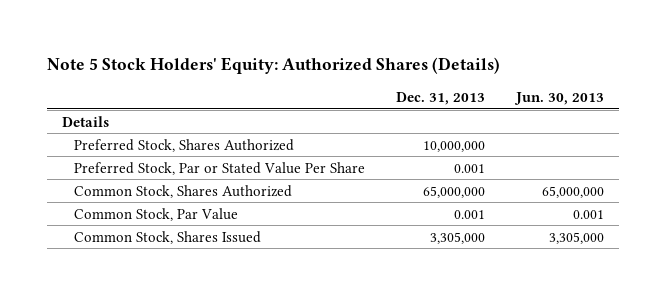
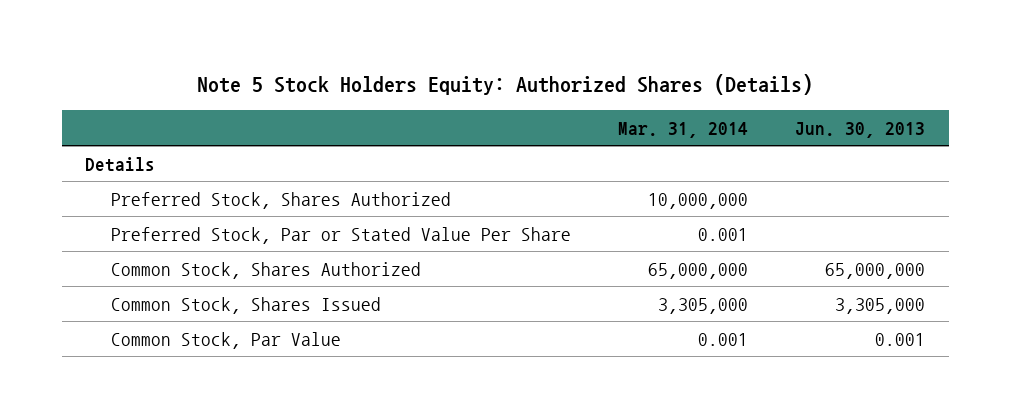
- Note 5 Stock Holders' Equity: Authorized Shares (Details)
+ Note 5 Stock Holders Equity: Authorized Shares (Details)
- | Dec. 31, 2013 | Jun. 30, 2013
+ | Mar. 31, 2014 | Jun. 30, 2013
moved down: Common Stock, Par Value | 0.001 | 0.001

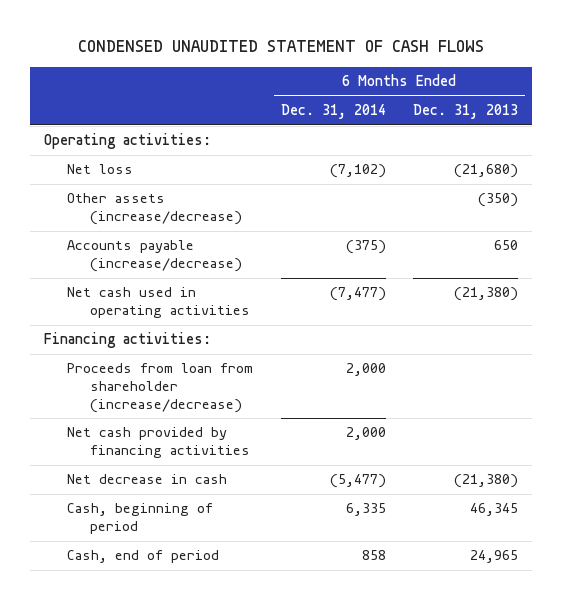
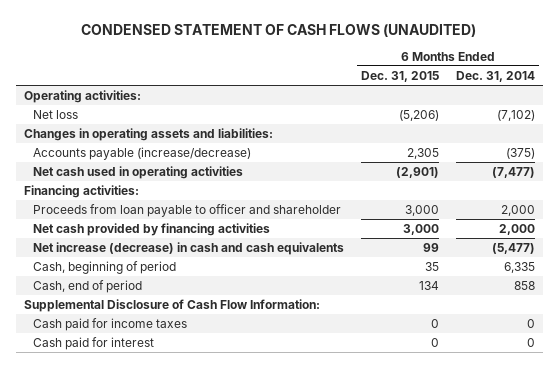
- CONDENSED UNAUDITED STATEMENT OF CASH FLOWS
+ CONDENSED STATEMENT OF CASH FLOWS (UNAUDITED)
- | 6 Months Ended Dec. 31, 2014 | 6 Months Ended Dec. 31, 2013
+ | 6 Months Ended Dec. 31, 2015 | 6 Months Ended Dec. 31, 2014
- Other assets (increase/decrease) | | (350)
+ Changes in operating assets and liabilities:
- Proceeds from loan from shareholder (increase/decrease) | 2,000 |
+ Proceeds from loan payable to officer and shareholder | 3,000 | 2,000
- Net decrease in cash | (5,477) | (21,380)
+ Net increase (decrease) in cash and cash equivalents | 99 | (5,477)
+ Supplemental Disclosure of Cash Flow Information:
+ Cash paid for income taxes | 0 | 0
+ Cash paid for interest | 0 | 0

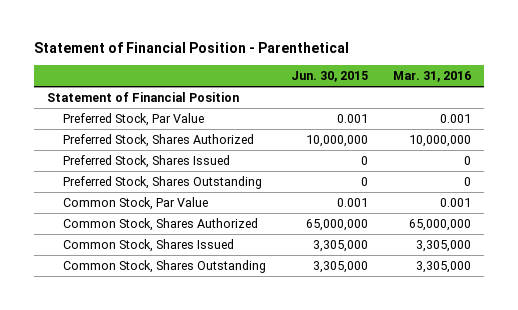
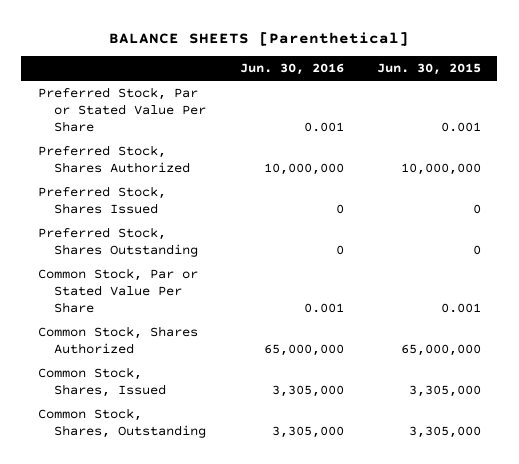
- Statement of Financial Position - Parenthetical
+ BALANCE SHEETS [Parenthetical]
- | Jun. 30, 2015 | Mar. 31, 2016
+ | Jun. 30, 2016 | Jun. 30, 2015
- Statement of Financial Position
- Preferred Stock, Par Value | 0.001 | 0.001
+ Preferred Stock, Par or Stated Value Per Share | 0.001 | 0.001
- Common Stock, Par Value | 0.001 | 0.001
+ Common Stock, Par or Stated Value Per Share | 0.001 | 0.001
- Common Stock, Shares Issued | 3,305,000 | 3,305,000
- Common Stock, Shares Outstanding | 3,305,000 | 3,305,000
+ Common Stock, Shares, Issued | 3,305,000 | 3,305,000
+ Common Stock, Shares, Outstanding | 3,305,000 | 3,305,000

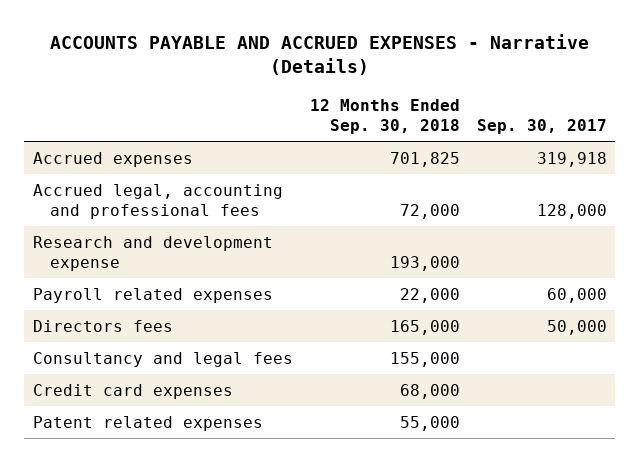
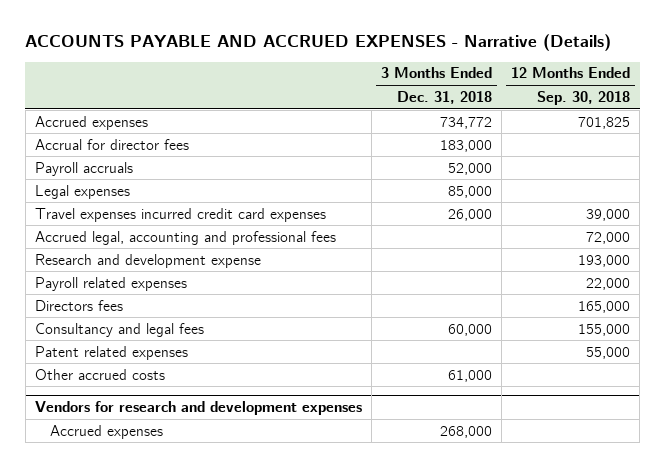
- | 12 Months Ended Sep. 30, 2018 | Sep. 30, 2017
+ | 3 Months Ended Dec. 31, 2018 | 12 Months Ended Sep. 30, 2018
+ Accrual for director fees | 183,000 |
+ Payroll accruals | 52,000 |
+ Legal expenses | 85,000 |
+ Travel expenses incurred credit card expenses | 26,000 | 39,000
- Credit card expenses | 68,000 |
+ Other accrued costs | 61,000 |
+ Vendors for research and development expenses
+ Accrued expenses | 268,000 |

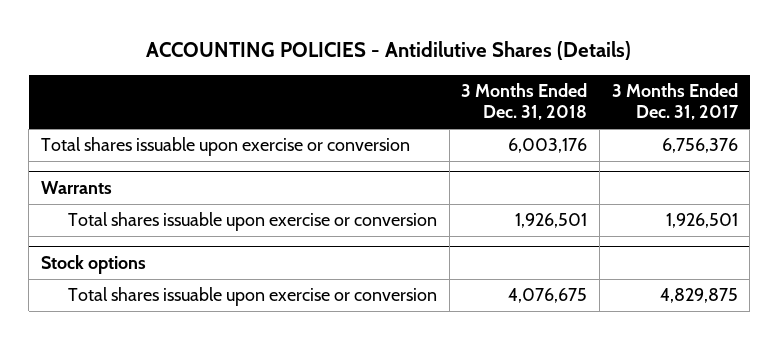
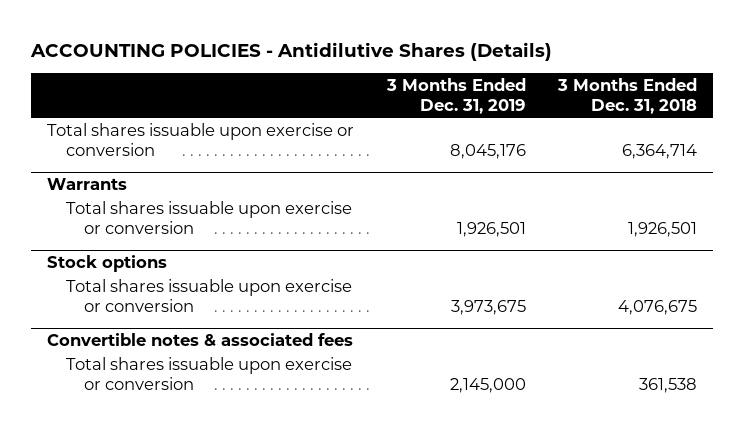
- | 3 Months Ended Dec. 31, 2018 | 3 Months Ended Dec. 31, 2017
+ | 3 Months Ended Dec. 31, 2019 | 3 Months Ended Dec. 31, 2018
- Total shares issuable upon exercise or conversion | 6,003,176 | 6,756,376
+ Total shares issuable upon exercise or conversion | 8,045,176 | 6,364,714
+ Convertible notes & associated fees
+ Total shares issuable upon exercise or conversion | 2,145,000 | 361,538

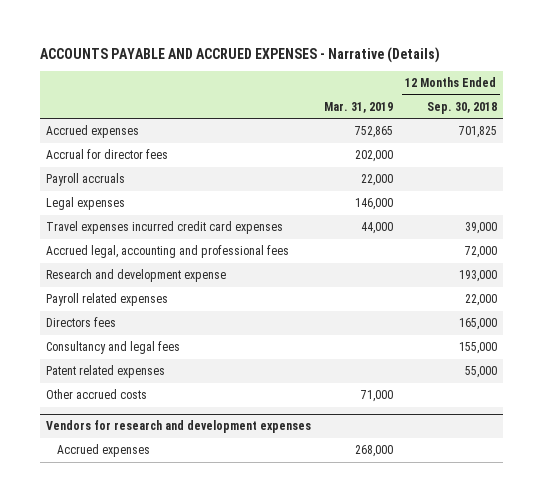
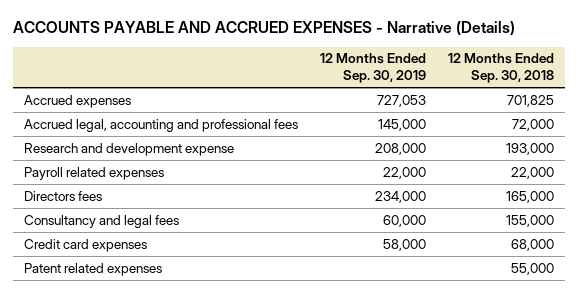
- | Mar. 31, 2019 | 12 Months Ended Sep. 30, 2018
+ | 12 Months Ended Sep. 30, 2019 | 12 Months Ended Sep. 30, 2018
- Accrual for director fees | 202,000 |
- Payroll accruals | 22,000 |
- Legal expenses | 146,000 |
- Travel expenses incurred credit card expenses | 44,000 | 39,000
+ Credit card expenses | 58,000 | 68,000
- Other accrued costs | 71,000 |
- Vendors for research and development expenses
- Accrued expenses | 268,000 |

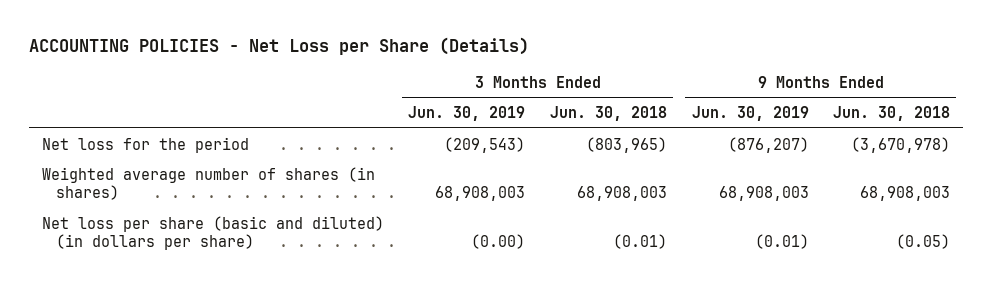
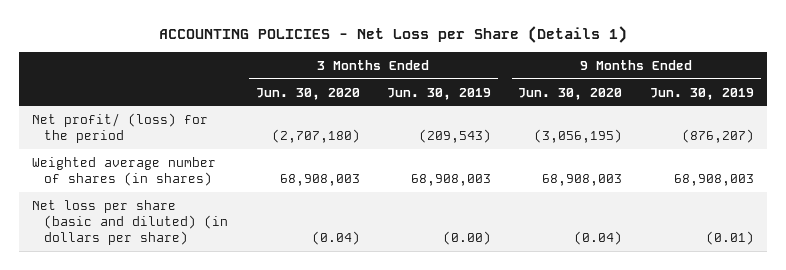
- ACCOUNTING POLICIES - Net Loss per Share (Details)
+ ACCOUNTING POLICIES - Net Loss per Share (Details 1)
- | 3 Months Ended Jun. 30, 2019 | 3 Months Ended Jun. 30, 2018 | 9 Months Ended Jun. 30, 2019 | 9 Months Ended Jun. 30, 2018
+ | 3 Months Ended Jun. 30, 2020 | 3 Months Ended Jun. 30, 2019 | 9 Months Ended Jun. 30, 2020 | 9 Months Ended Jun. 30, 2019
- Net loss for the period | (209,543) | (803,965) | (876,207) | (3,670,978)
+ Net profit/ (loss) for the period | (2,707,180) | (209,543) | (3,056,195) | (876,207)

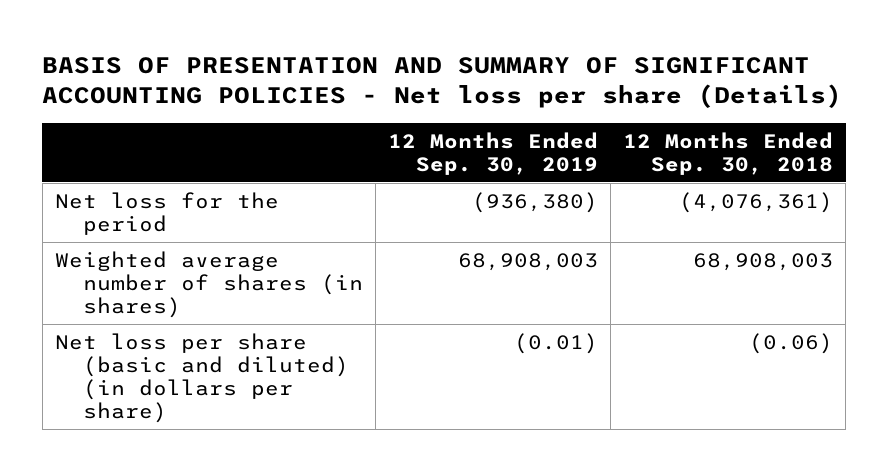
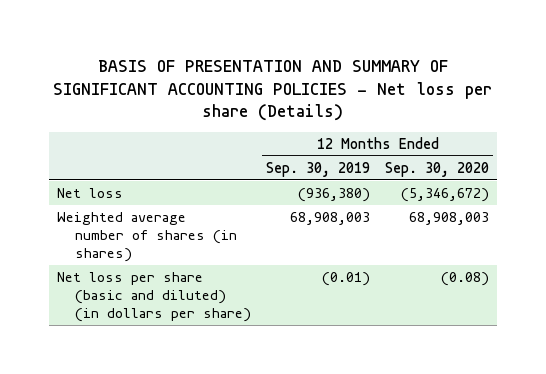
- | 12 Months Ended Sep. 30, 2019 | 12 Months Ended Sep. 30, 2018
+ | 12 Months Ended Sep. 30, 2019 | 12 Months Ended Sep. 30, 2020
- Net loss for the period | (936,380) | (4,076,361)
+ Net loss | (936,380) | (5,346,672)

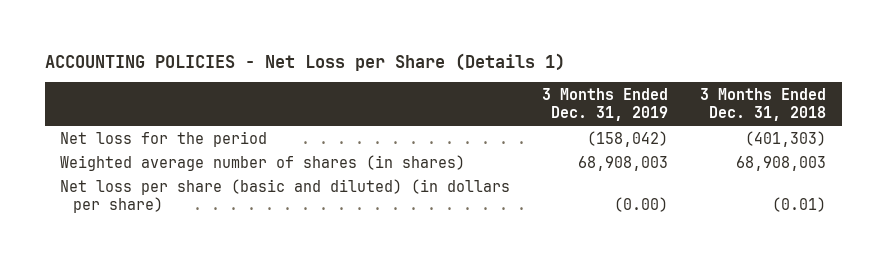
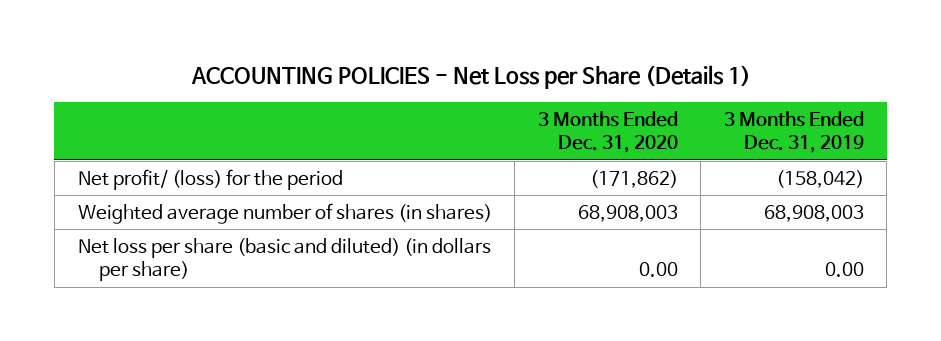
- | 3 Months Ended Dec. 31, 2019 | 3 Months Ended Dec. 31, 2018
+ | 3 Months Ended Dec. 31, 2020 | 3 Months Ended Dec. 31, 2019
- Net loss for the period | (158,042) | (401,303)
+ Net profit/ (loss) for the period | (171,862) | (158,042)
- Net loss per share (basic and diluted) (in dollars per share) | (0.00) | (0.01)
+ Net loss per share (basic and diluted) (in dollars per share) | 0.00 | 0.00

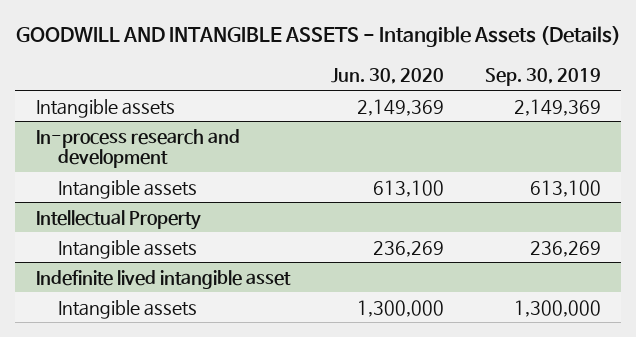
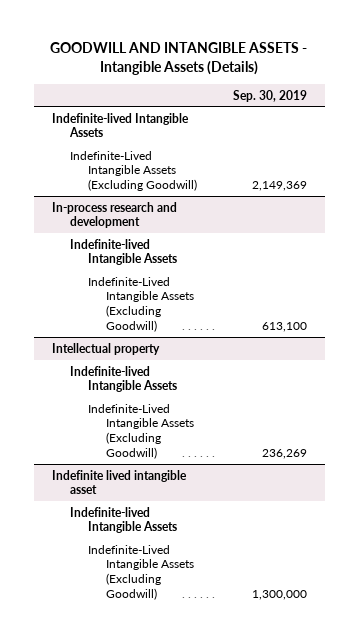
- | Jun. 30, 2020 | Sep. 30, 2019
+ | Sep. 30, 2019
- Intangible assets | 2,149,369 | 2,149,369
+ Indefinite-lived Intangible Assets
+ Indefinite-Lived Intangible Assets (Excluding Goodwill) | 2,149,369
@ In-process research and development
- Intangible assets | 613,100 | 613,100
- Intellectual Property
- Intangible assets | 236,269 | 236,269
@ In-process research and development
+ Indefinite-lived Intangible Assets
+ Indefinite-Lived Intangible Assets (Excluding Goodwill) | 613,100
+ Intellectual property
+ Indefinite-lived Intangible Assets
+ Indefinite-Lived Intangible Assets (Excluding Goodwill) | 236,269
@ Indefinite lived intangible asset
- Intangible assets | 1,300,000 | 1,300,000
+ Indefinite-lived Intangible Assets
+ Indefinite-Lived Intangible Assets (Excluding Goodwill) | 1,300,000

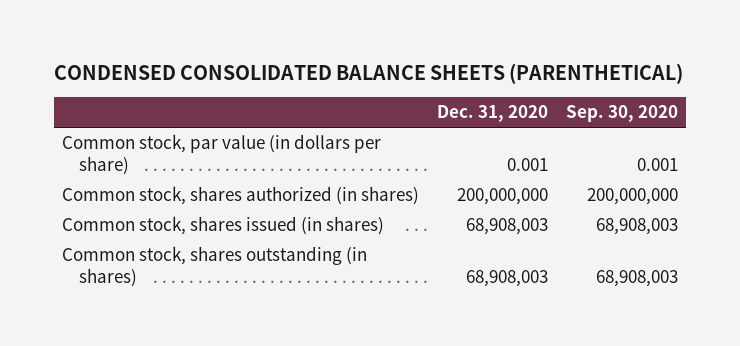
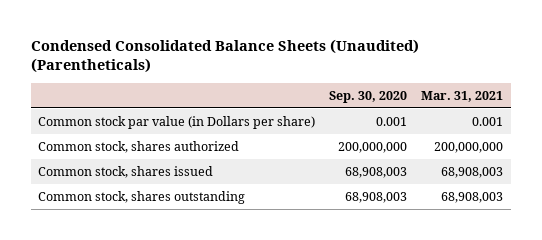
- CONDENSED CONSOLIDATED BALANCE SHEETS (PARENTHETICAL)
+ Condensed Consolidated Balance Sheets (Unaudited) (Parentheticals)
- | Dec. 31, 2020 | Sep. 30, 2020
+ | Sep. 30, 2020 | Mar. 31, 2021
- Common stock, par value (in dollars per share) | 0.001 | 0.001
- Common stock, shares authorized (in shares) | 200,000,000 | 200,000,000
- Common stock, shares issued (in shares) | 68,908,003 | 68,908,003
- Common stock, shares outstanding (in shares) | 68,908,003 | 68,908,003
+ Common stock par value (in Dollars per share) | 0.001 | 0.001
+ Common stock, shares authorized | 200,000,000 | 200,000,000
+ Common stock, shares issued | 68,908,003 | 68,908,003
+ Common stock, shares outstanding | 68,908,003 | 68,908,003

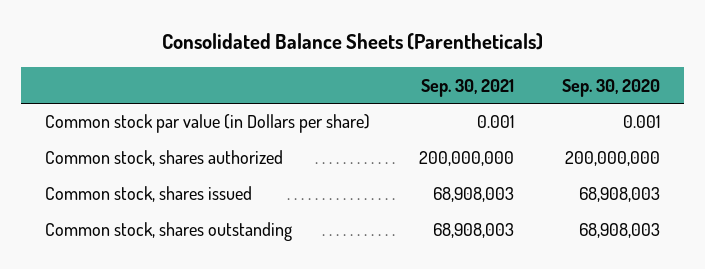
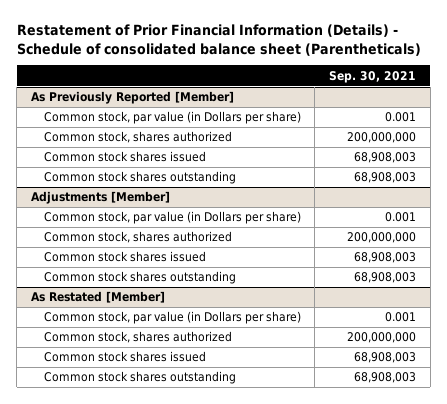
- Consolidated Balance Sheets (Parentheticals)
+ Restatement of Prior Financial Information (Details) - Schedule of consolidated balance sheet (Parentheticals)
- | Sep. 30, 2021 | Sep. 30, 2020
+ | Sep. 30, 2021
- Common stock par value (in Dollars per share) | 0.001 | 0.001
+ As Previously Reported [Member]
+ Common stock, par value (in Dollars per share) | 0.001
- Common stock, shares issued | 68,908,003 | 68,908,003
- Common stock, shares outstanding | 68,908,003 | 68,908,003
+ Common stock shares issued | 68,908,003
+ Common stock shares outstanding | 68,908,003
+ Adjustments [Member]
+ Common stock, par value (in Dollars per share) | 0.001
+ Common stock, shares authorized | 200,000,000
+ Common stock shares issued | 68,908,003
+ Common stock shares outstanding | 68,908,003
+ As Restated [Member]
+ Common stock, par value (in Dollars per share) | 0.001
+ Common stock, shares authorized | 200,000,000
+ Common stock shares issued | 68,908,003
+ Common stock shares outstanding | 68,908,003

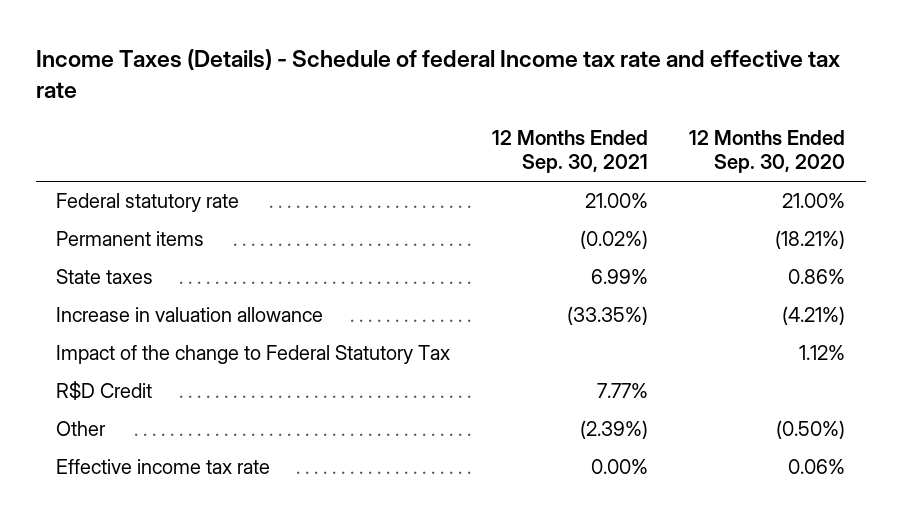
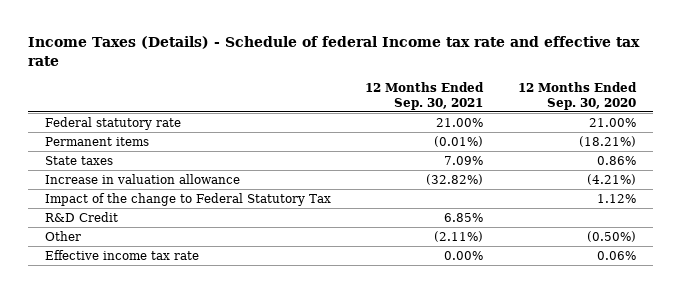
- Permanent items | (0.02%) | (18.21%)
- State taxes | 6.99% | 0.86%
- Increase in valuation allowance | (33.35%) | (4.21%)
+ Permanent items | (0.01%) | (18.21%)
+ State taxes | 7.09% | 0.86%
+ Increase in valuation allowance | (32.82%) | (4.21%)
- R$D Credit | 7.77% |
- Other | (2.39%) | (0.50%)
+ R&D Credit | 6.85% |
+ Other | (2.11%) | (0.50%)

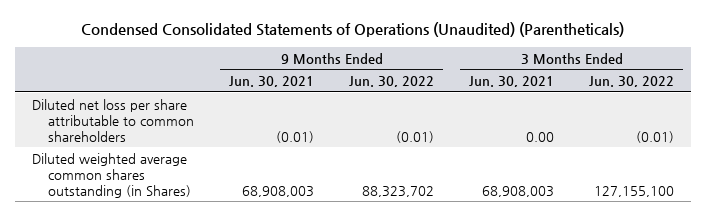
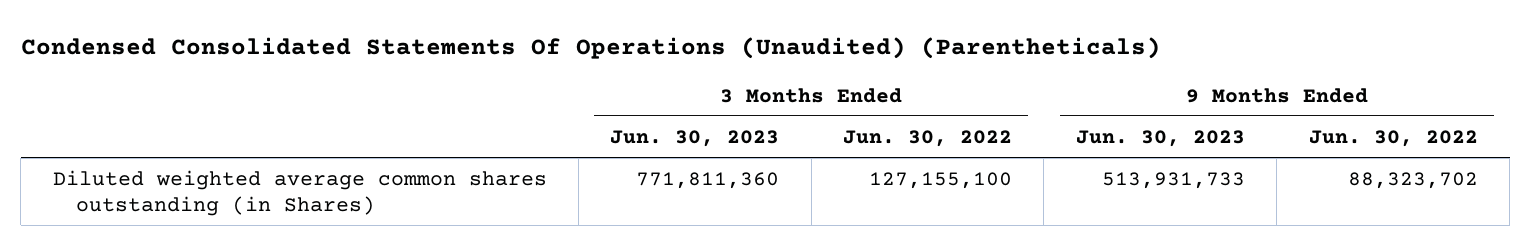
- Condensed Consolidated Statements of Operations (Unaudited) (Parentheticals)
+ Condensed Consolidated Statements Of Operations (Unaudited) (Parentheticals)
- | 9 Months Ended Jun. 30, 2021 | 9 Months Ended Jun. 30, 2022 | 3 Months Ended Jun. 30, 2021 | 3 Months Ended Jun. 30, 2022
+ | 3 Months Ended Jun. 30, 2023 | 3 Months Ended Jun. 30, 2022 | 9 Months Ended Jun. 30, 2023 | 9 Months Ended Jun. 30, 2022
- Diluted net loss per share attributable to common shareholders | (0.01) | (0.01) | 0.00 | (0.01)

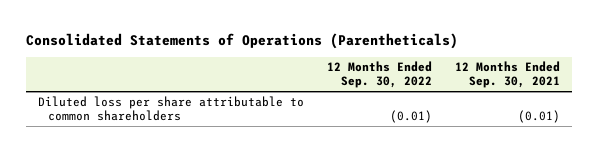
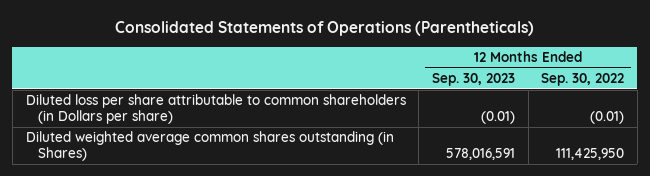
- | 12 Months Ended Sep. 30, 2022 | 12 Months Ended Sep. 30, 2021
+ | 12 Months Ended Sep. 30, 2023 | 12 Months Ended Sep. 30, 2022
- Diluted loss per share attributable to common shareholders | (0.01) | (0.01)
+ Diluted loss per share attributable to common shareholders (in Dollars per share) | (0.01) | (0.01)
+ Diluted weighted average common shares outstanding (in Shares) | 578,016,591 | 111,425,950

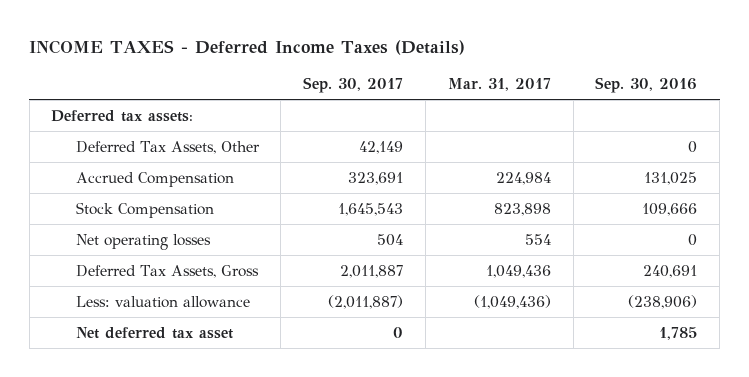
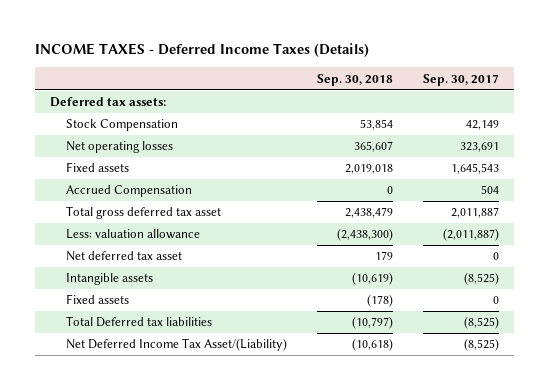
- | Sep. 30, 2017 | Mar. 31, 2017 | Sep. 30, 2016
+ | Sep. 30, 2018 | Sep. 30, 2017
- Deferred Tax Assets, Other | 42,149 | | 0
- Accrued Compensation | 323,691 | 224,984 | 131,025
- Stock Compensation | 1,645,543 | 823,898 | 109,666
- Net operating losses | 504 | 554 | 0
- Deferred Tax Assets, Gross | 2,011,887 | 1,049,436 | 240,691
+ Stock Compensation | 53,854 | 42,149
+ Net operating losses | 365,607 | 323,691
+ Fixed assets | 2,019,018 | 1,645,543
+ Accrued Compensation | 0 | 504
+ Total gross deferred tax asset | 2,438,479 | 2,011,887
+ Intangible assets | (10,619) | (8,525)
+ Fixed assets | (178) | 0
+ Total Deferred tax liabilities | (10,797) | (8,525)
+ Net Deferred Income Tax Asset/(Liability) | (10,618) | (8,525)

